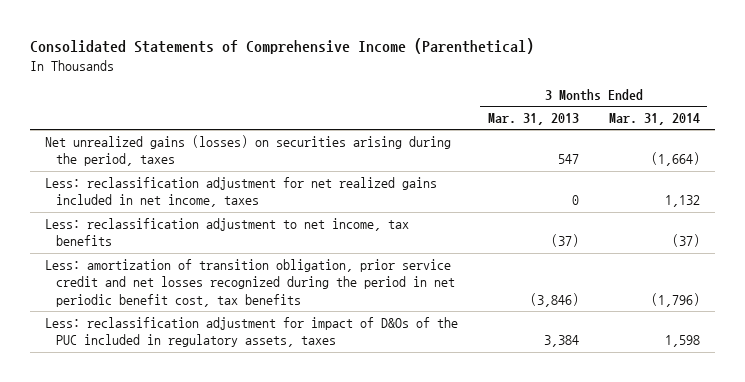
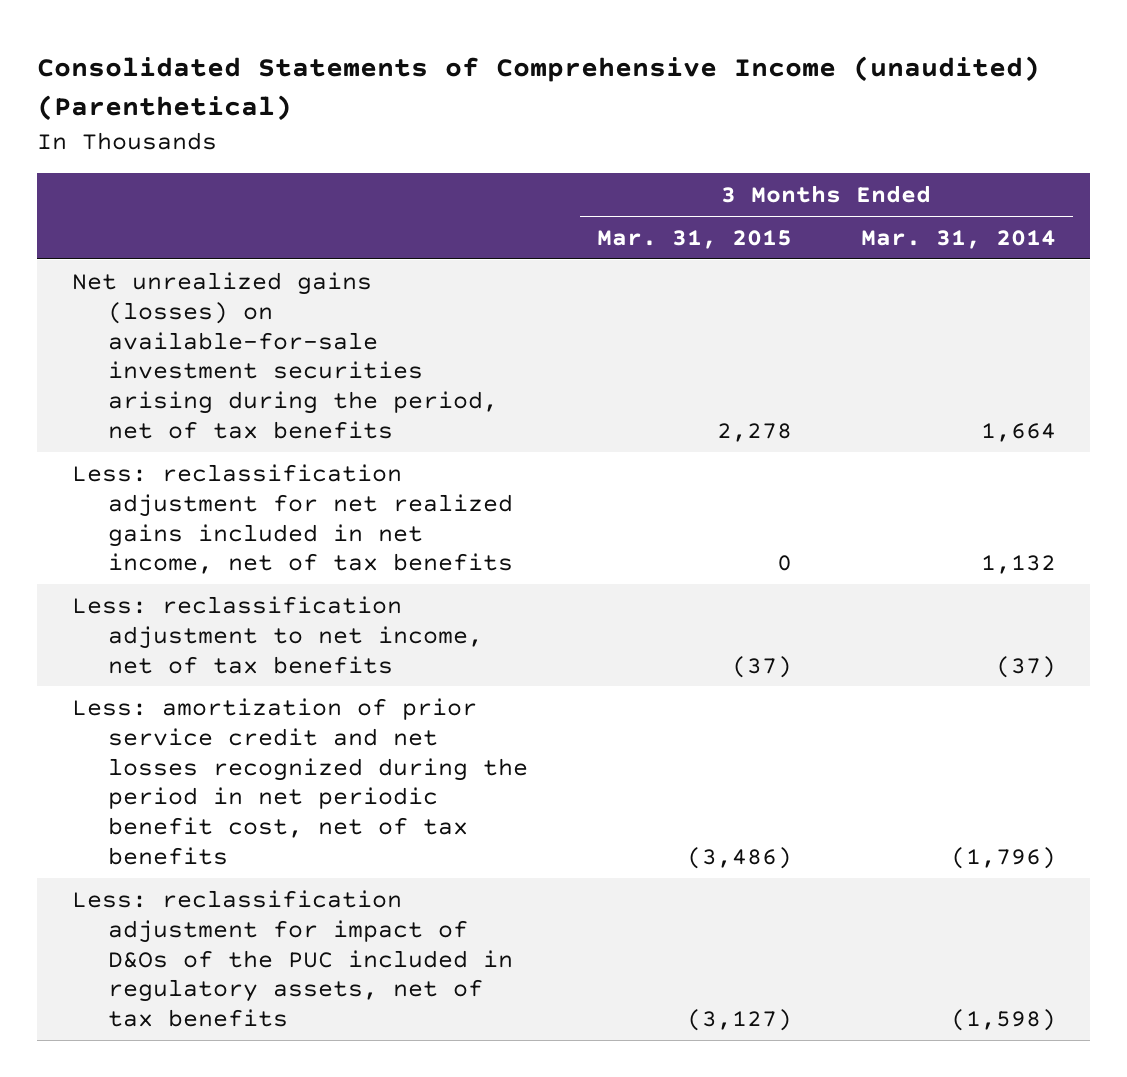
- Consolidated Statements of Comprehensive Income (Parenthetical)
+ Consolidated Statements of Comprehensive Income (unaudited) (Parenthetical)
- | 3 Months Ended Mar. 31, 2013 | 3 Months Ended Mar. 31, 2014
+ | 3 Months Ended Mar. 31, 2015 | 3 Months Ended Mar. 31, 2014
- Net unrealized gains (losses) on securities arising during the period, taxes | 547 | (1,664)
- Less: reclassification adjustment for net realized gains included in net income, taxes | 0 | 1,132
- Less: reclassification adjustment to net income, tax benefits | (37) | (37)
- Less: amortization of transition obligation, prior service credit and net losses recognized during the period in net periodic benefit cost, tax benefits | (3,846) | (1,796)
- Less: reclassification adjustment for impact of D&Os of the PUC included in regulatory assets, taxes | 3,384 | 1,598
+ Net unrealized gains (losses) on available-for-sale investment securities arising during the period, net of tax benefits | 2,278 | 1,664
+ Less: reclassification adjustment for net realized gains included in net income, net of tax benefits | 0 | 1,132
+ Less: reclassification adjustment to net income, net of tax benefits | (37) | (37)
+ Less: amortization of prior service credit and net losses recognized during the period in net periodic benefit cost, net of tax benefits | (3,486) | (1,796)
+ Less: reclassification adjustment for impact of D&Os of the PUC included in regulatory assets, net of tax benefits | (3,127) | (1,598)

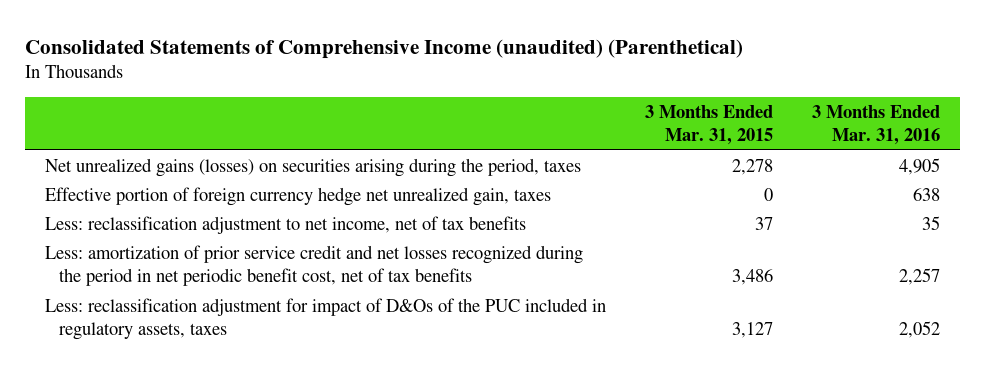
- | 3 Months Ended Mar. 31, 2015 | 3 Months Ended Mar. 31, 2014
+ | 3 Months Ended Mar. 31, 2015 | 3 Months Ended Mar. 31, 2016
- Net unrealized gains (losses) on available-for-sale investment securities arising during the period, net of tax benefits | 2,278 | 1,664
- Less: reclassification adjustment for net realized gains included in net income, net of tax benefits | 0 | 1,132
- Less: reclassification adjustment to net income, net of tax benefits | (37) | (37)
- Less: amortization of prior service credit and net losses recognized during the period in net periodic benefit cost, net of tax benefits | (3,486) | (1,796)
- Less: reclassification adjustment for impact of D&Os of the PUC included in regulatory assets, net of tax benefits | (3,127) | (1,598)
+ Net unrealized gains (losses) on securities arising during the period, taxes | 2,278 | 4,905
+ Effective portion of foreign currency hedge net unrealized gain, taxes | 0 | 638
+ Less: reclassification adjustment to net income, net of tax benefits | 37 | 35
+ Less: amortization of prior service credit and net losses recognized during the period in net periodic benefit cost, net of tax benefits | 3,486 | 2,257
+ Less: reclassification adjustment for impact of D&Os of the PUC included in regulatory assets, taxes | 3,127 | 2,052

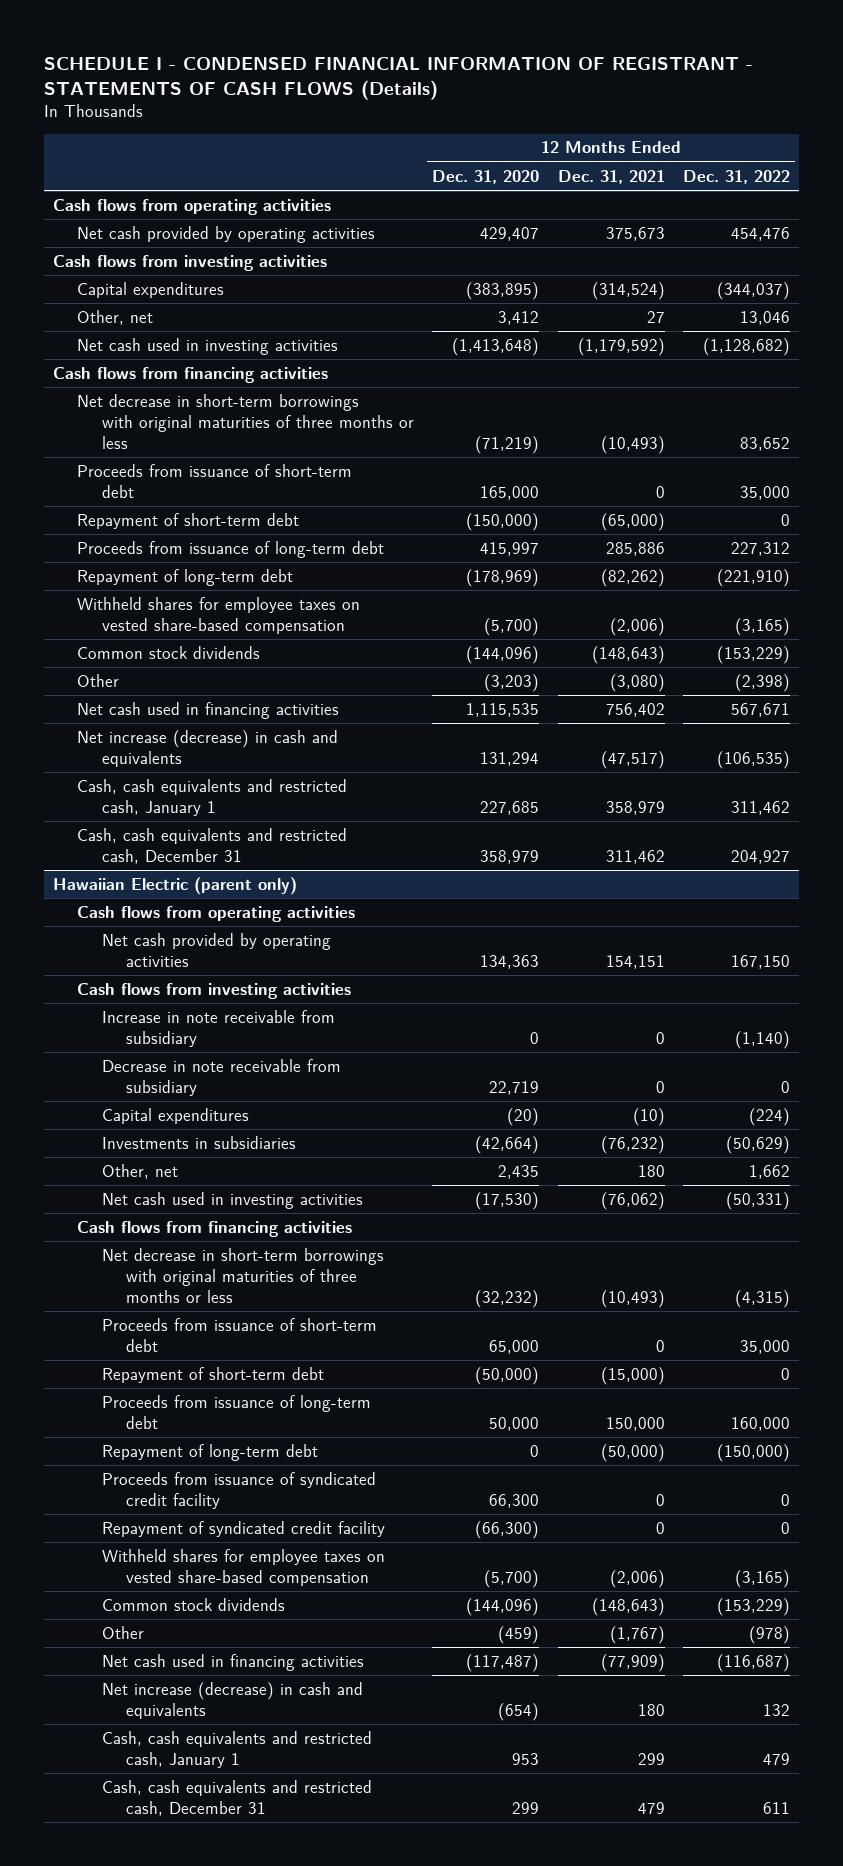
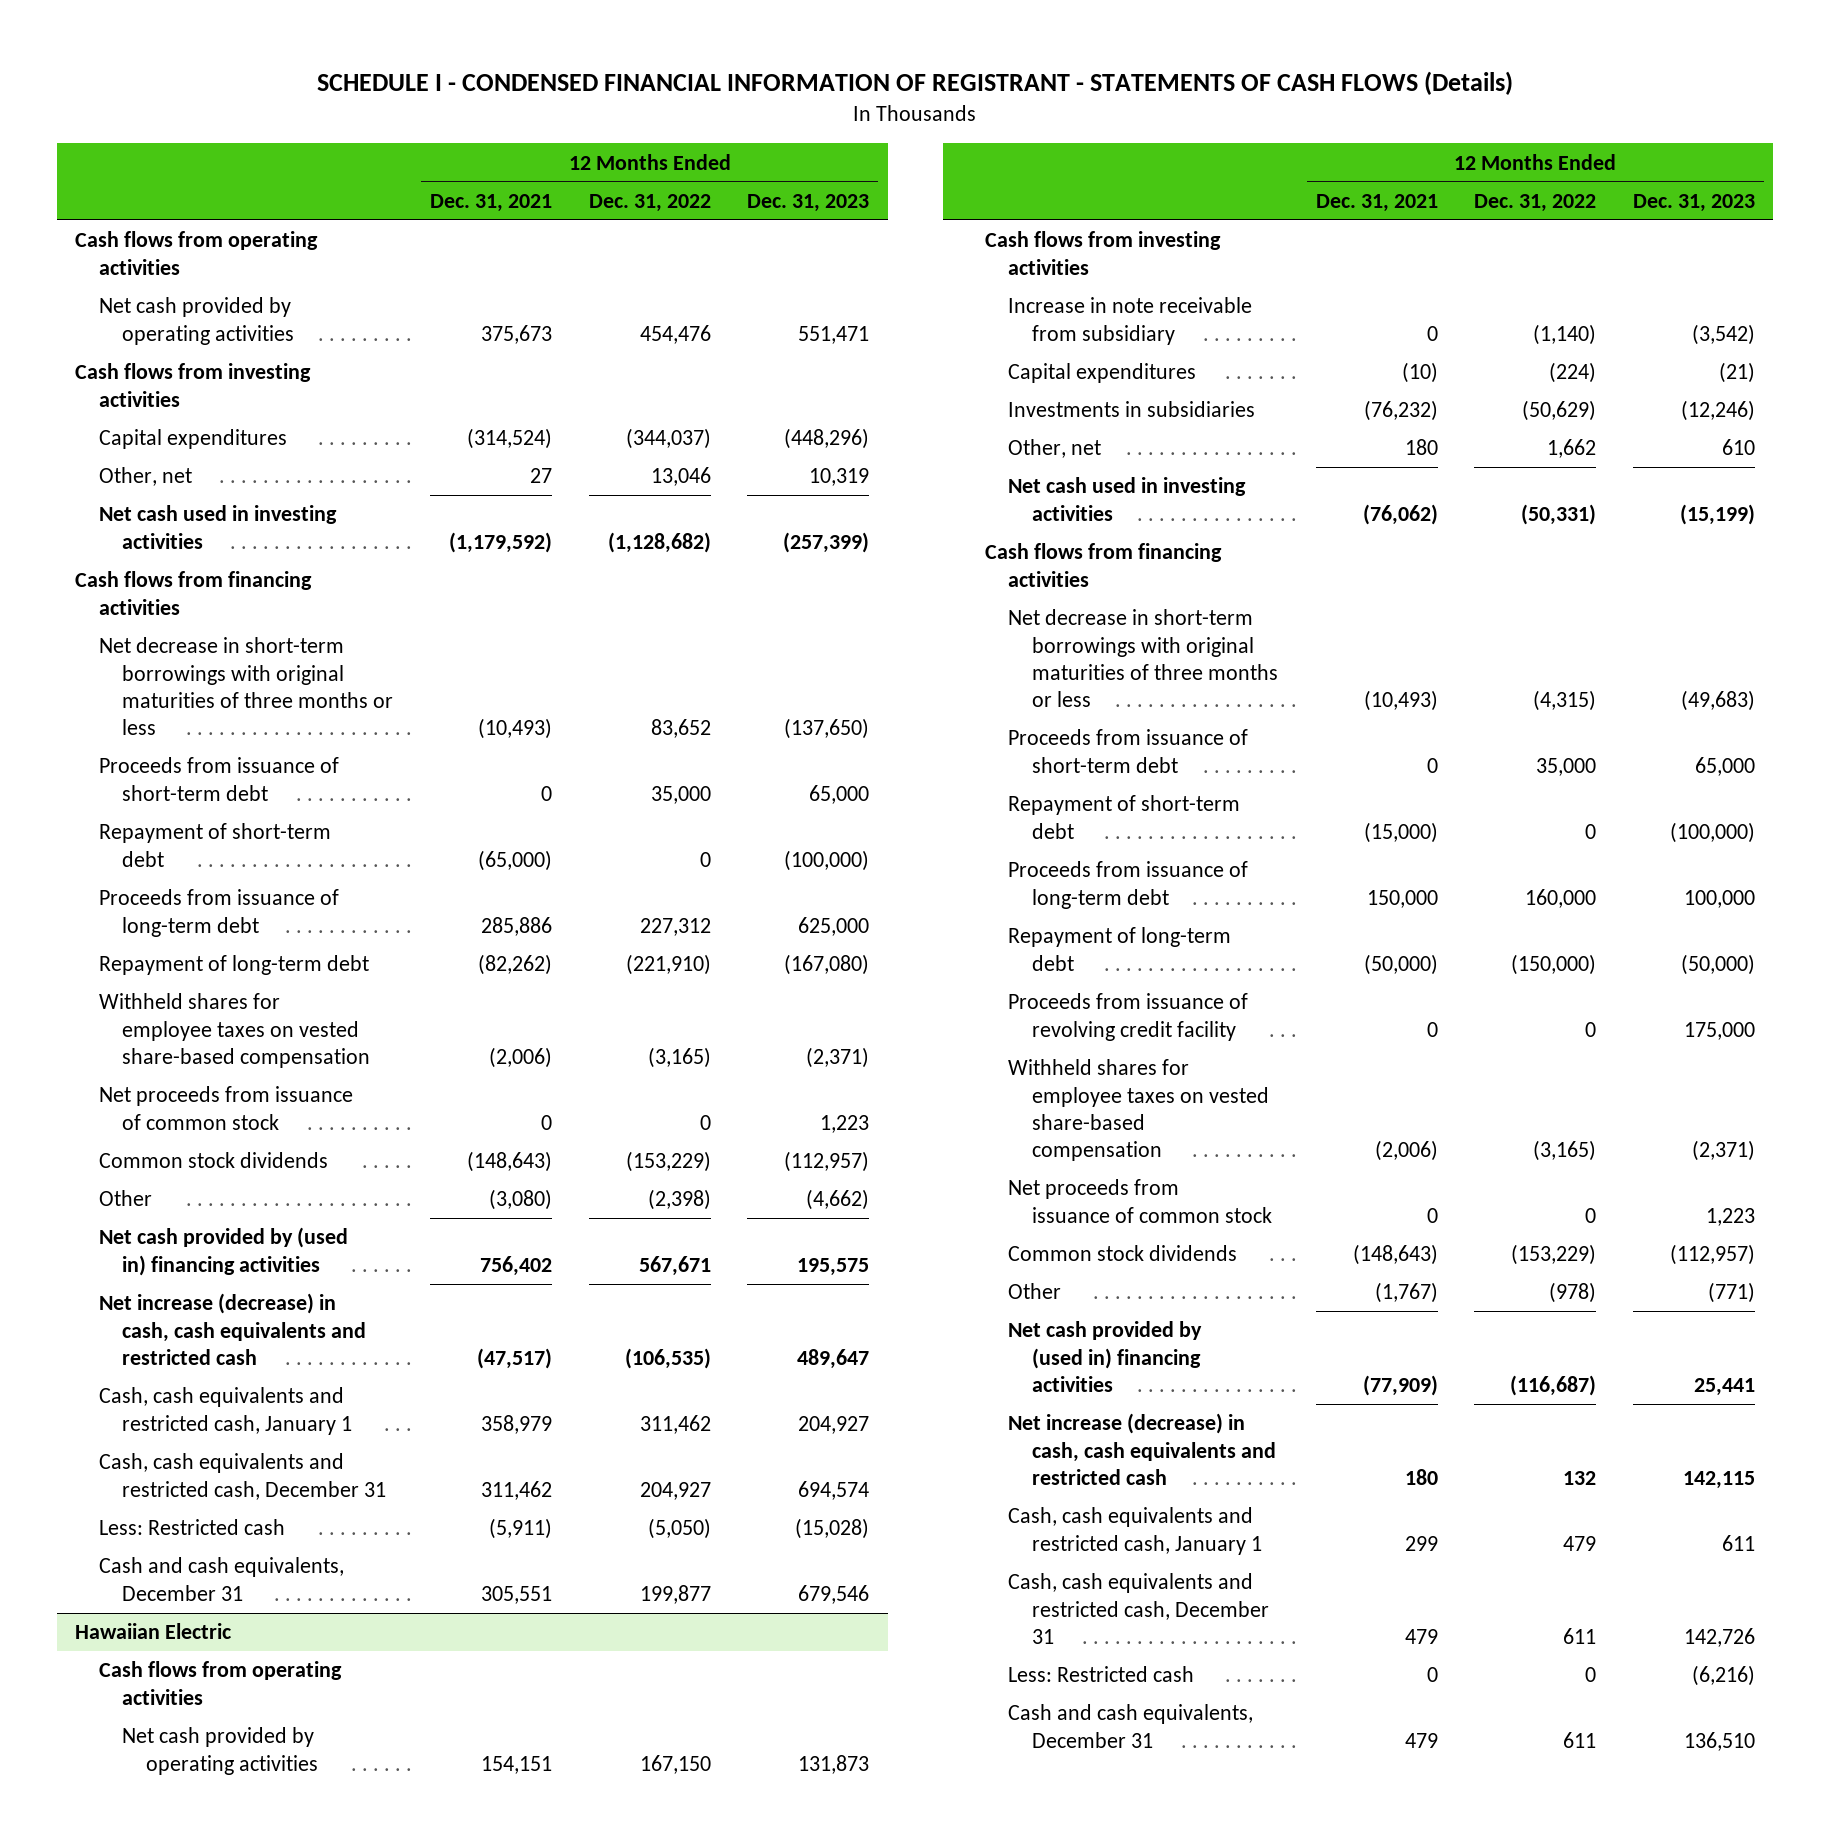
- | 12 Months Ended Dec. 31, 2020 | 12 Months Ended Dec. 31, 2021 | 12 Months Ended Dec. 31, 2022
+ | 12 Months Ended Dec. 31, 2021 | 12 Months Ended Dec. 31, 2022 | 12 Months Ended Dec. 31, 2023
+ Net proceeds from issuance of common stock | 0 | 0 | 1,223
- Net cash used in financing activities | 1,115,535 | 756,402 | 567,671
- Net increase (decrease) in cash and equivalents | 131,294 | (47,517) | (106,535)
+ Net cash provided by (used in) financing activities | 756,402 | 567,671 | 195,575
+ Net increase (decrease) in cash, cash equivalents and restricted cash | (47,517) | (106,535) | 489,647
- Hawaiian Electric (parent only)
+ Less: Restricted cash | (5,911) | (5,050) | (15,028)
+ Cash and cash equivalents, December 31 | 305,551 | 199,877 | 679,546
+ Hawaiian Electric
- Decrease in note receivable from subsidiary | 22,719 | 0 | 0
- Proceeds from issuance of syndicated credit facility | 66,300 | 0 | 0
- Repayment of syndicated credit facility | (66,300) | 0 | 0
+ Proceeds from issuance of revolving credit facility | 0 | 0 | 175,000
+ Net proceeds from issuance of common stock | 0 | 0 | 1,223
- Net cash used in financing activities | (117,487) | (77,909) | (116,687)
- Net increase (decrease) in cash and equivalents | (654) | 180 | 132
+ Net cash provided by (used in) financing activities | (77,909) | (116,687) | 25,441
+ Net increase (decrease) in cash, cash equivalents and restricted cash | 180 | 132 | 142,115
+ Less: Restricted cash | 0 | 0 | (6,216)
+ Cash and cash equivalents, December 31 | 479 | 611 | 136,510

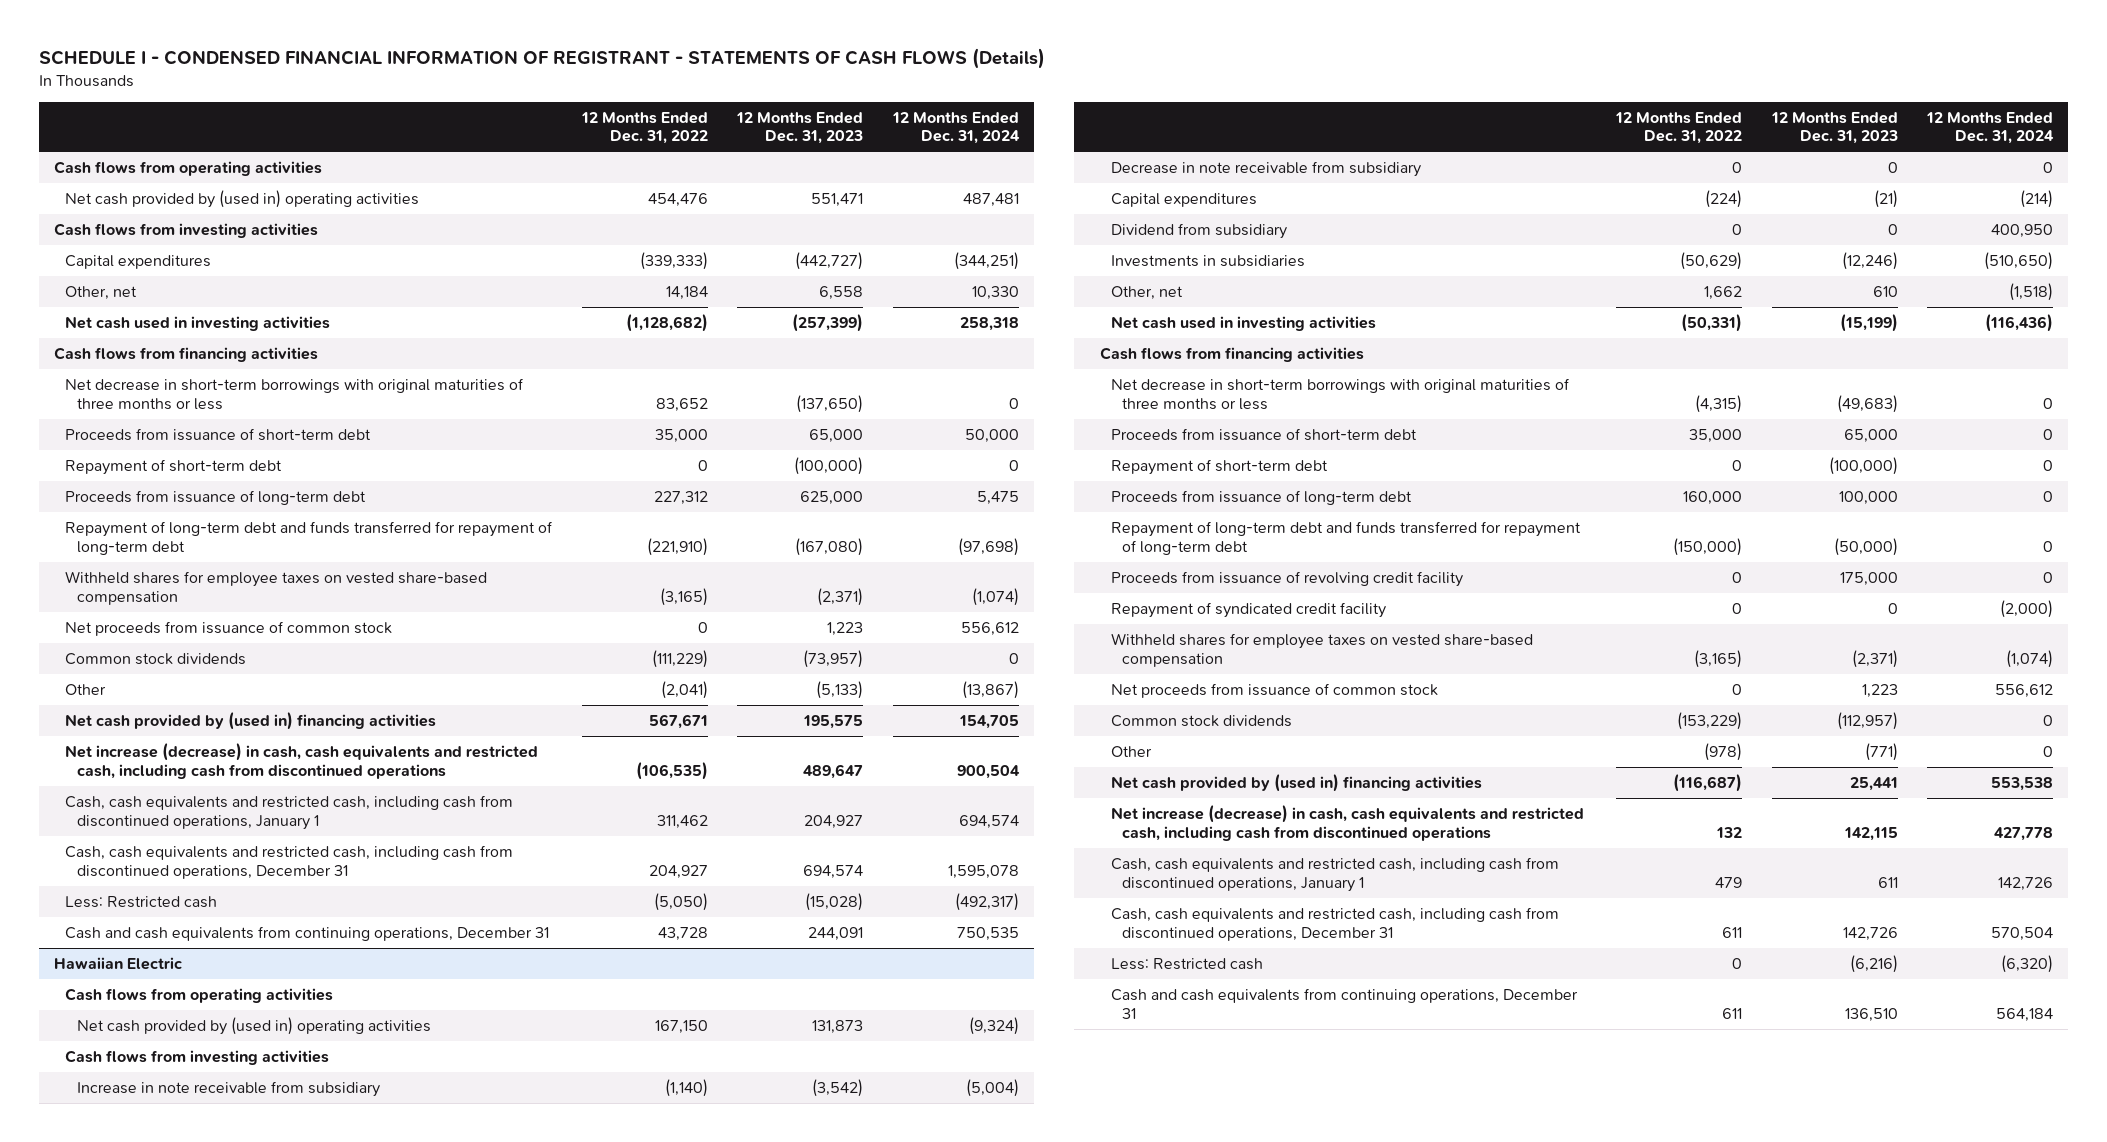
- | 12 Months Ended Dec. 31, 2021 | 12 Months Ended Dec. 31, 2022 | 12 Months Ended Dec. 31, 2023
+ | 12 Months Ended Dec. 31, 2022 | 12 Months Ended Dec. 31, 2023 | 12 Months Ended Dec. 31, 2024
- Net cash provided by operating activities | 375,673 | 454,476 | 551,471
+ Net cash provided by (used in) operating activities | 454,476 | 551,471 | 487,481
- Capital expenditures | (314,524) | (344,037) | (448,296)
- Other, net | 27 | 13,046 | 10,319
+ Capital expenditures | (339,333) | (442,727) | (344,251)
+ Other, net | 14,184 | 6,558 | 10,330
- Repayment of long-term debt | (82,262) | (221,910) | (167,080)
+ Repayment of long-term debt and funds transferred for repayment of long-term debt | (221,910) | (167,080) | (97,698)
- Common stock dividends | (148,643) | (153,229) | (112,957)
- Other | (3,080) | (2,398) | (4,662)
+ Common stock dividends | (111,229) | (73,957) | 0
+ Other | (2,041) | (5,133) | (13,867)
- Net increase (decrease) in cash, cash equivalents and restricted cash | (47,517) | (106,535) | 489,647
- Cash, cash equivalents and restricted cash, January 1 | 358,979 | 311,462 | 204,927
- Cash, cash equivalents and restricted cash, December 31 | 311,462 | 204,927 | 694,574
+ Net increase (decrease) in cash, cash equivalents and restricted cash, including cash from discontinued operations | (106,535) | 489,647 | 900,504
+ Cash, cash equivalents and restricted cash, including cash from discontinued operations, January 1 | 311,462 | 204,927 | 694,574
+ Cash, cash equivalents and restricted cash, including cash from discontinued operations, December 31 | 204,927 | 694,574 | 1,595,078
- Cash and cash equivalents, December 31 | 305,551 | 199,877 | 679,546
+ Cash and cash equivalents from continuing operations, December 31 | 43,728 | 244,091 | 750,535
@ Hawaiian Electric
- Net cash provided by operating activities | 154,151 | 167,150 | 131,873
+ Net cash provided by (used in) operating activities | 167,150 | 131,873 | (9,324)
+ Decrease in note receivable from subsidiary | 0 | 0 | 0
+ Dividend from subsidiary | 0 | 0 | 400,950
- Repayment of long-term debt | (50,000) | (150,000) | (50,000)
+ Repayment of long-term debt and funds transferred for repayment of long-term debt | (150,000) | (50,000) | 0
+ Repayment of syndicated credit facility | 0 | 0 | (2,000)
- Net increase (decrease) in cash, cash equivalents and restricted cash | 180 | 132 | 142,115
- Cash, cash equivalents and restricted cash, January 1 | 299 | 479 | 611
- Cash, cash equivalents and restricted cash, December 31 | 479 | 611 | 142,726
+ Net increase (decrease) in cash, cash equivalents and restricted cash, including cash from discontinued operations | 132 | 142,115 | 427,778
+ Cash, cash equivalents and restricted cash, including cash from discontinued operations, January 1 | 479 | 611 | 142,726
+ Cash, cash equivalents and restricted cash, including cash from discontinued operations, December 31 | 611 | 142,726 | 570,504
- Cash and cash equivalents, December 31 | 479 | 611 | 136,510
+ Cash and cash equivalents from continuing operations, December 31 | 611 | 136,510 | 564,184

